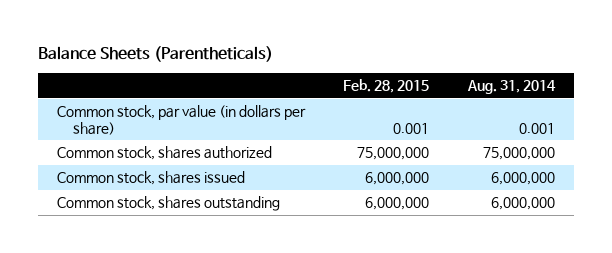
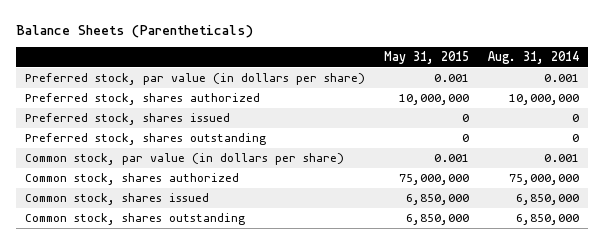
- | Feb. 28, 2015 | Aug. 31, 2014
+ | May 31, 2015 | Aug. 31, 2014
+ Preferred stock, par value (in dollars per share) | 0.001 | 0.001
+ Preferred stock, shares authorized | 10,000,000 | 10,000,000
+ Preferred stock, shares issued | 0 | 0
+ Preferred stock, shares outstanding | 0 | 0
- Common stock, shares issued | 6,000,000 | 6,000,000
- Common stock, shares outstanding | 6,000,000 | 6,000,000
+ Common stock, shares issued | 6,850,000 | 6,850,000
+ Common stock, shares outstanding | 6,850,000 | 6,850,000

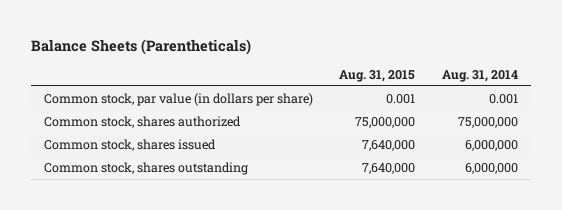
- | May 31, 2015 | Aug. 31, 2014
+ | Aug. 31, 2015 | Aug. 31, 2014
- Preferred stock, par value (in dollars per share) | 0.001 | 0.001
- Preferred stock, shares authorized | 10,000,000 | 10,000,000
- Preferred stock, shares issued | 0 | 0
- Preferred stock, shares outstanding | 0 | 0
- Common stock, shares issued | 6,850,000 | 6,850,000
- Common stock, shares outstanding | 6,850,000 | 6,850,000
+ Common stock, shares issued | 7,640,000 | 6,000,000
+ Common stock, shares outstanding | 7,640,000 | 6,000,000

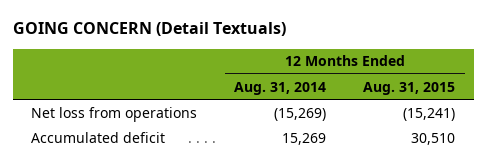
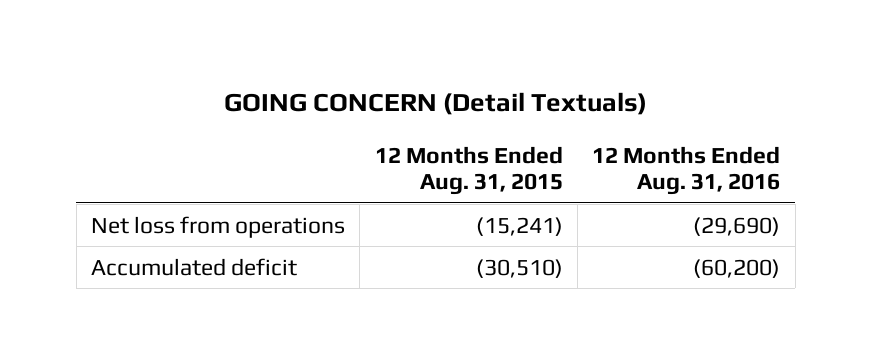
- | 12 Months Ended Aug. 31, 2014 | 12 Months Ended Aug. 31, 2015
+ | 12 Months Ended Aug. 31, 2015 | 12 Months Ended Aug. 31, 2016
- Accumulated deficit | 15,269 | 30,510
+ Accumulated deficit | (30,510) | (60,200)

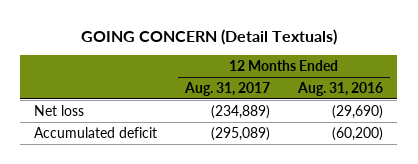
- | 12 Months Ended Aug. 31, 2015 | 12 Months Ended Aug. 31, 2016
+ | 12 Months Ended Aug. 31, 2017 | 12 Months Ended Aug. 31, 2016
- Net loss from operations | (15,241) | (29,690)
+ Net loss | (234,889) | (29,690)

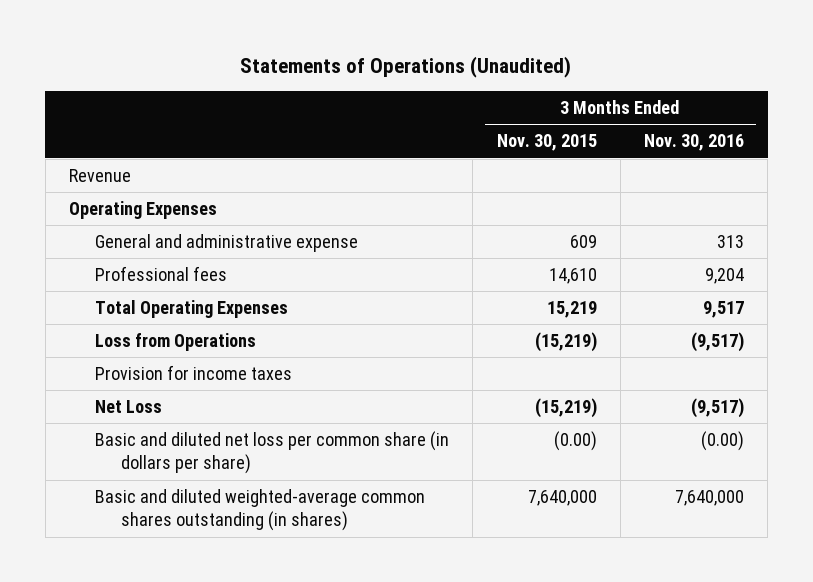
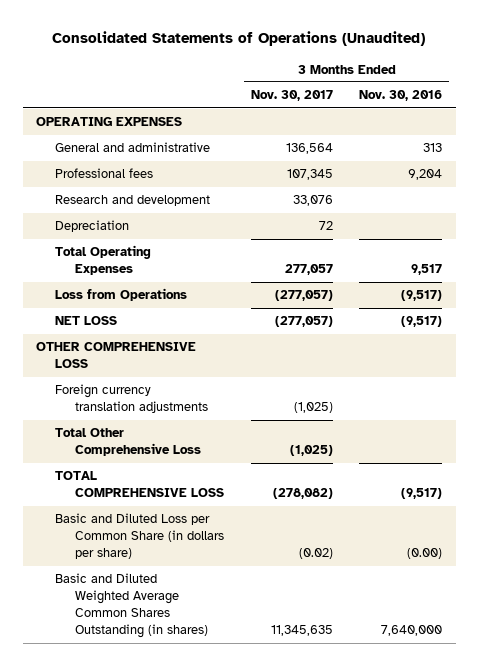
- Statements of Operations (Unaudited)
+ Consolidated Statements of Operations (Unaudited)
- | 3 Months Ended Nov. 30, 2015 | 3 Months Ended Nov. 30, 2016
+ | 3 Months Ended Nov. 30, 2017 | 3 Months Ended Nov. 30, 2016
- Revenue
- Operating Expenses
- General and administrative expense | 609 | 313
+ OPERATING EXPENSES
+ General and administrative | 136,564 | 313
+ Research and development | 33,076 |
+ Depreciation | 72 |
- Provision for income taxes
- Net Loss | (15,219) | (9,517)
- Basic and diluted net loss per common share (in dollars per share) | (0.00) | (0.00)
- Basic and diluted weighted-average common shares outstanding (in shares) | 7,640,000 | 7,640,000
+ NET LOSS | (277,057) | (9,517)
+ OTHER COMPREHENSIVE LOSS
+ Foreign currency translation adjustments | (1,025) |
+ Total Other Comprehensive Loss | (1,025) |
+ TOTAL COMPREHENSIVE LOSS | (278,082) | (9,517)
+ Basic and Diluted Loss per Common Share (in dollars per share) | (0.02) | (0.00)
+ Basic and Diluted Weighted Average Common Shares Outstanding (in shares) | 11,345,635 | 7,640,000

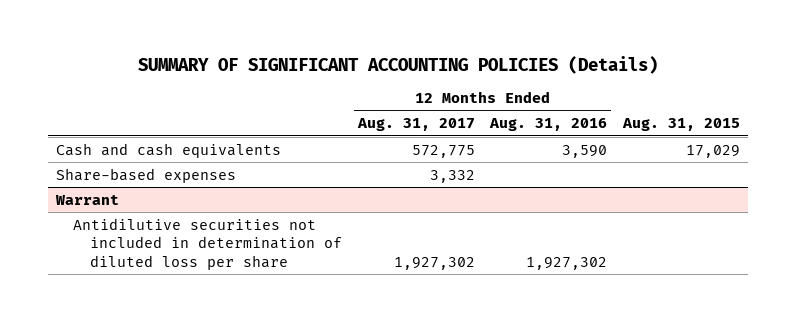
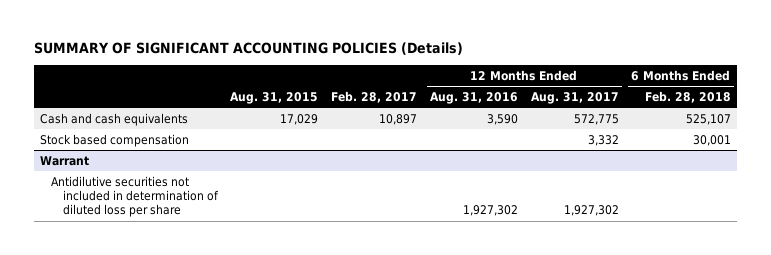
- | 12 Months Ended Aug. 31, 2017 | 12 Months Ended Aug. 31, 2016 | Aug. 31, 2015
+ | Aug. 31, 2015 | Feb. 28, 2017 | 12 Months Ended Aug. 31, 2016 | 12 Months Ended Aug. 31, 2017 | 6 Months Ended Feb. 28, 2018
- Share-based expenses | 3,332 | |
+ Stock based compensation | | | | 3,332 | 30,001

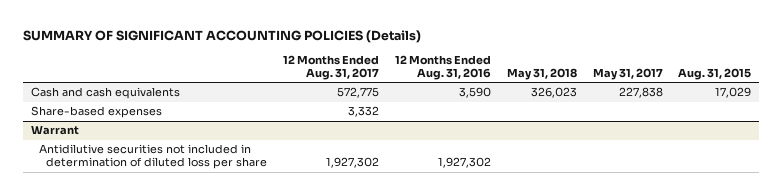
- | Aug. 31, 2015 | Feb. 28, 2017 | 12 Months Ended Aug. 31, 2016 | 12 Months Ended Aug. 31, 2017 | 6 Months Ended Feb. 28, 2018
+ | 12 Months Ended Aug. 31, 2017 | 12 Months Ended Aug. 31, 2016 | May 31, 2018 | May 31, 2017 | Aug. 31, 2015
- Stock based compensation | | | | 3,332 | 30,001
+ Share-based expenses | 3,332 | | | |

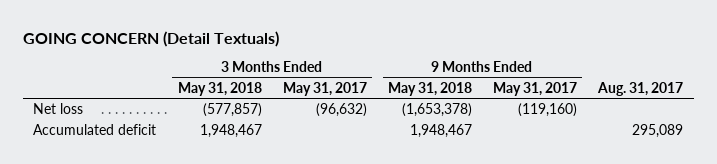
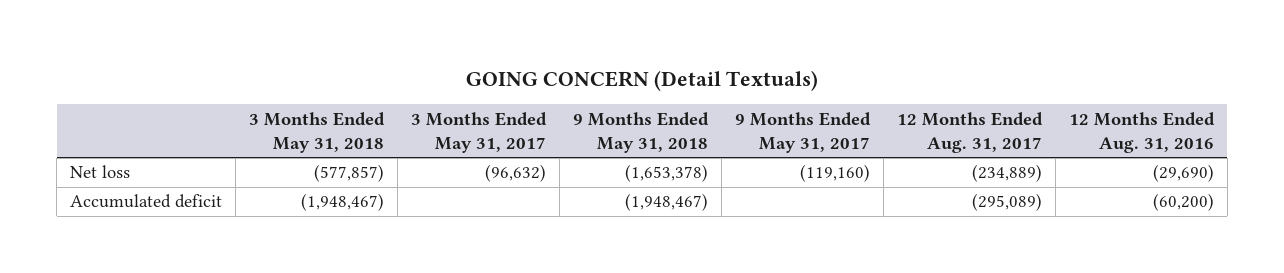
- | 3 Months Ended May 31, 2018 | 3 Months Ended May 31, 2017 | 9 Months Ended May 31, 2018 | 9 Months Ended May 31, 2017 | Aug. 31, 2017
+ | 3 Months Ended May 31, 2018 | 3 Months Ended May 31, 2017 | 9 Months Ended May 31, 2018 | 9 Months Ended May 31, 2017 | 12 Months Ended Aug. 31, 2017 | 12 Months Ended Aug. 31, 2016
- Accumulated deficit | 1,948,467 | | 1,948,467 | | 295,089
+ Accumulated deficit | (1,948,467) | | (1,948,467) | | (295,089) | (60,200)

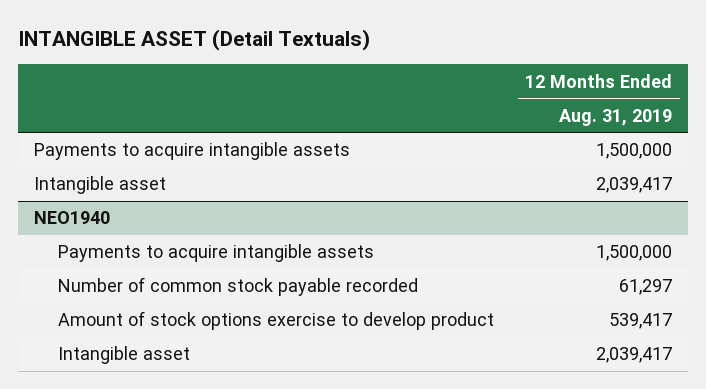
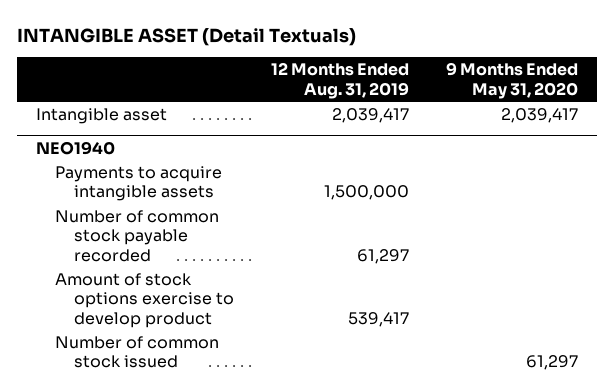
- | 12 Months Ended Aug. 31, 2019
+ | 12 Months Ended Aug. 31, 2019 | 9 Months Ended May 31, 2020
- Payments to acquire intangible assets | 1,500,000
@ NEO1940
- Intangible asset | 2,039,417
+ Number of common stock issued | | 61,297

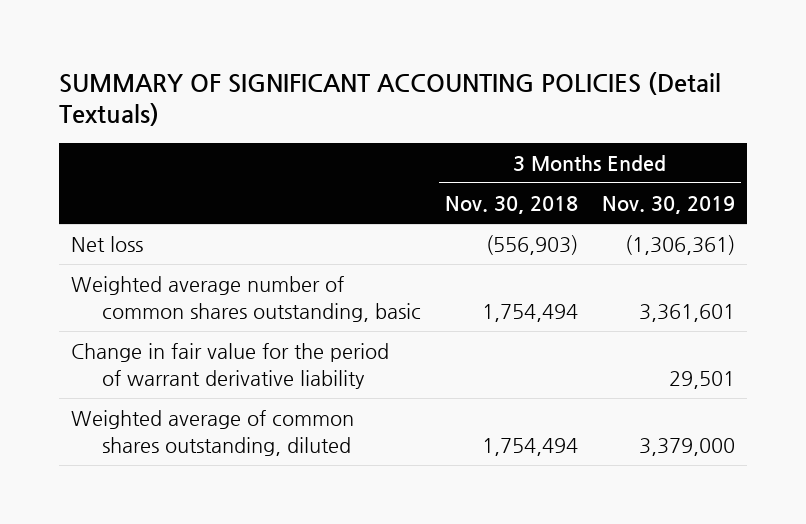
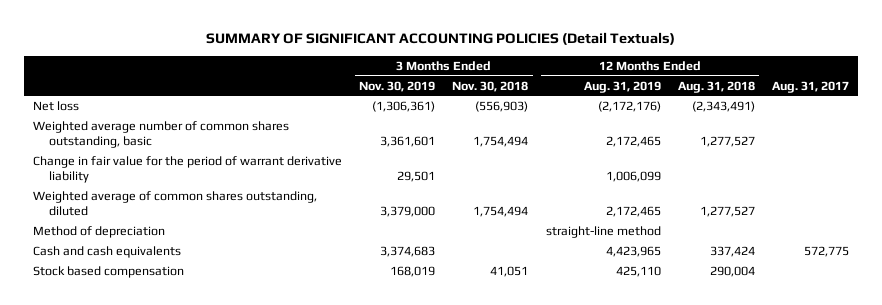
- | 3 Months Ended Nov. 30, 2018 | 3 Months Ended Nov. 30, 2019
+ | 3 Months Ended Nov. 30, 2019 | 3 Months Ended Nov. 30, 2018 | 12 Months Ended Aug. 31, 2019 | 12 Months Ended Aug. 31, 2018 | Aug. 31, 2017
+ Method of depreciation | | | straight-line method | |
+ Cash and cash equivalents | 3,374,683 | | 4,423,965 | 337,424 | 572,775
+ Stock based compensation | 168,019 | 41,051 | 425,110 | 290,004 |

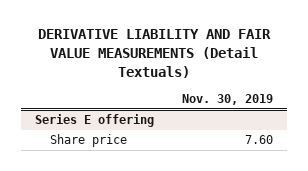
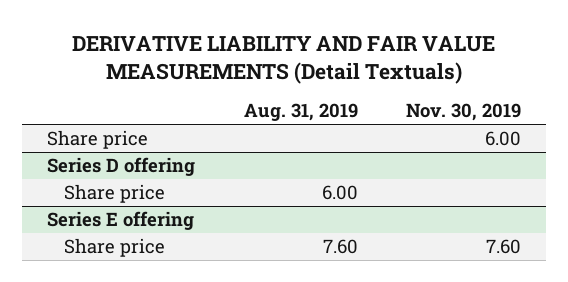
- | Nov. 30, 2019
+ | Aug. 31, 2019 | Nov. 30, 2019
+ Share price | | 6.00
+ Series D offering
+ Share price | 6.00 |

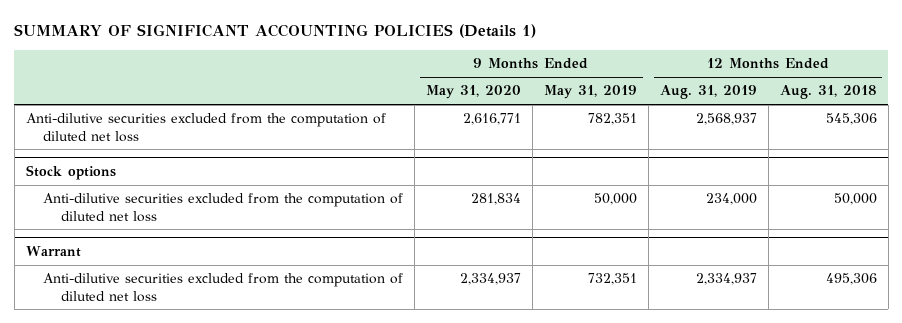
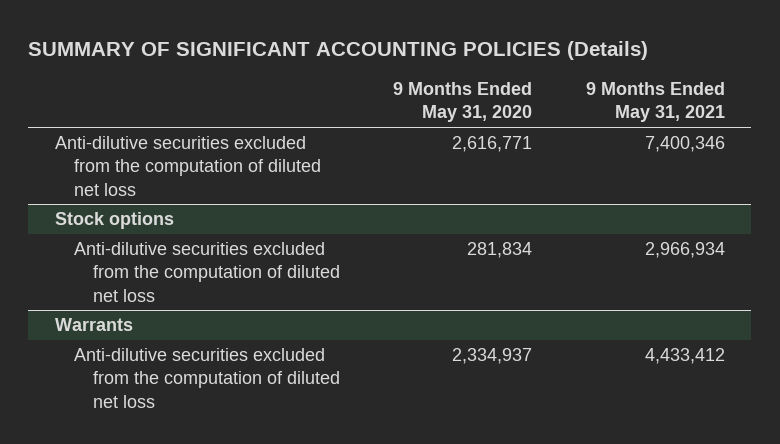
- SUMMARY OF SIGNIFICANT ACCOUNTING POLICIES (Details 1)
+ SUMMARY OF SIGNIFICANT ACCOUNTING POLICIES (Details)
- | 9 Months Ended May 31, 2020 | 9 Months Ended May 31, 2019 | 12 Months Ended Aug. 31, 2019 | 12 Months Ended Aug. 31, 2018
+ | 9 Months Ended May 31, 2020 | 9 Months Ended May 31, 2021
- Warrant
+ Warrants

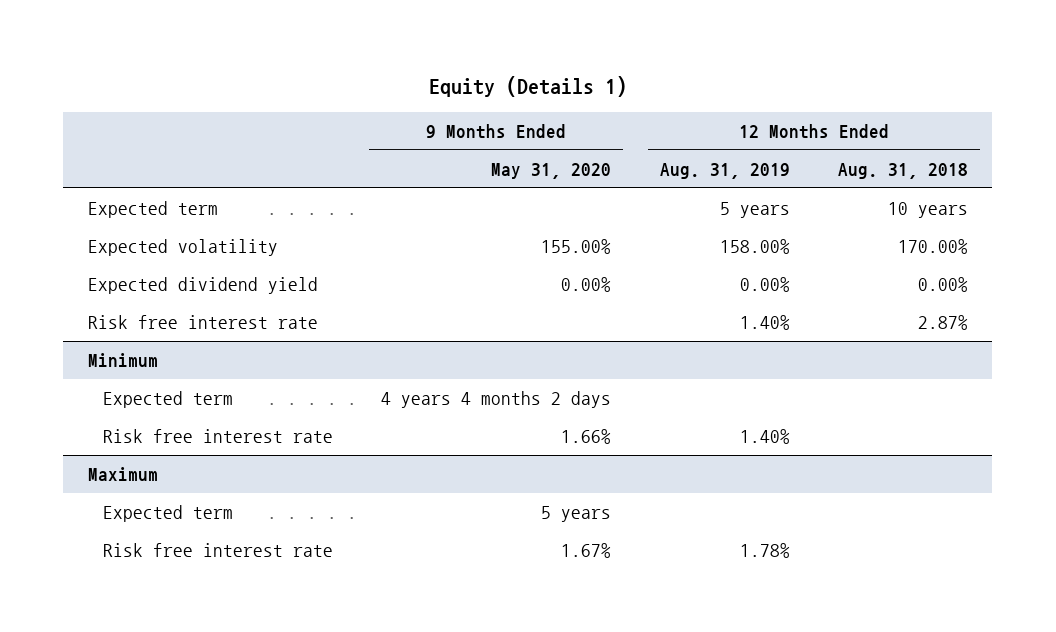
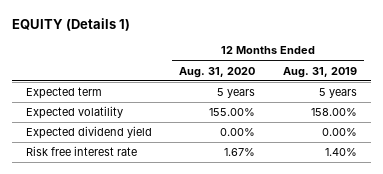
- Equity (Details 1)
+ EQUITY (Details 1)
- | 9 Months Ended May 31, 2020 | 12 Months Ended Aug. 31, 2019 | 12 Months Ended Aug. 31, 2018
+ | 12 Months Ended Aug. 31, 2020 | 12 Months Ended Aug. 31, 2019
- Minimum
- Expected term | 4 years 4 months 2 days | |
- Risk free interest rate | 1.66% | 1.40% |
- Maximum
- Expected term | 5 years | |
- Risk free interest rate | 1.67% | 1.78% |

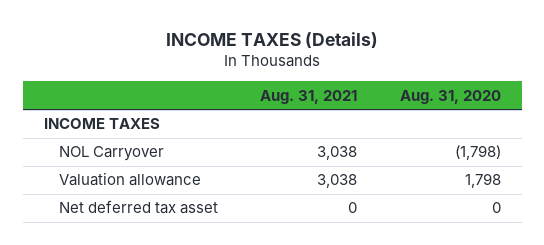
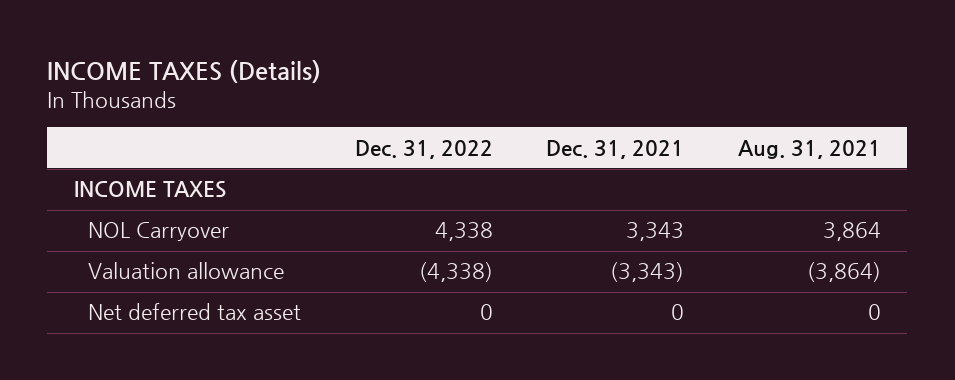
- | Aug. 31, 2021 | Aug. 31, 2020
+ | Dec. 31, 2022 | Dec. 31, 2021 | Aug. 31, 2021
- NOL Carryover | 3,038 | (1,798)
- Valuation allowance | 3,038 | 1,798
+ NOL Carryover | 4,338 | 3,343 | 3,864
+ Valuation allowance | (4,338) | (3,343) | (3,864)

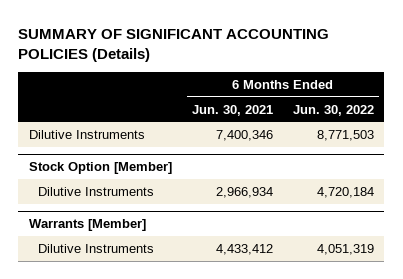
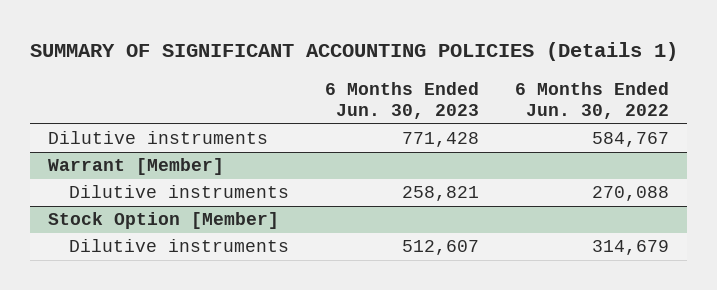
- SUMMARY OF SIGNIFICANT ACCOUNTING POLICIES (Details)
+ SUMMARY OF SIGNIFICANT ACCOUNTING POLICIES (Details 1)
- | 6 Months Ended Jun. 30, 2021 | 6 Months Ended Jun. 30, 2022
+ | 6 Months Ended Jun. 30, 2023 | 6 Months Ended Jun. 30, 2022
- Dilutive Instruments | 7,400,346 | 8,771,503
+ Dilutive instruments | 771,428 | 584,767
+ Warrant [Member]
+ Dilutive instruments | 258,821 | 270,088
@ Stock Option [Member]
- Dilutive Instruments | 2,966,934 | 4,720,184
- Warrants [Member]
- Dilutive Instruments | 4,433,412 | 4,051,319
@ Stock Option [Member]
+ Dilutive instruments | 512,607 | 314,679

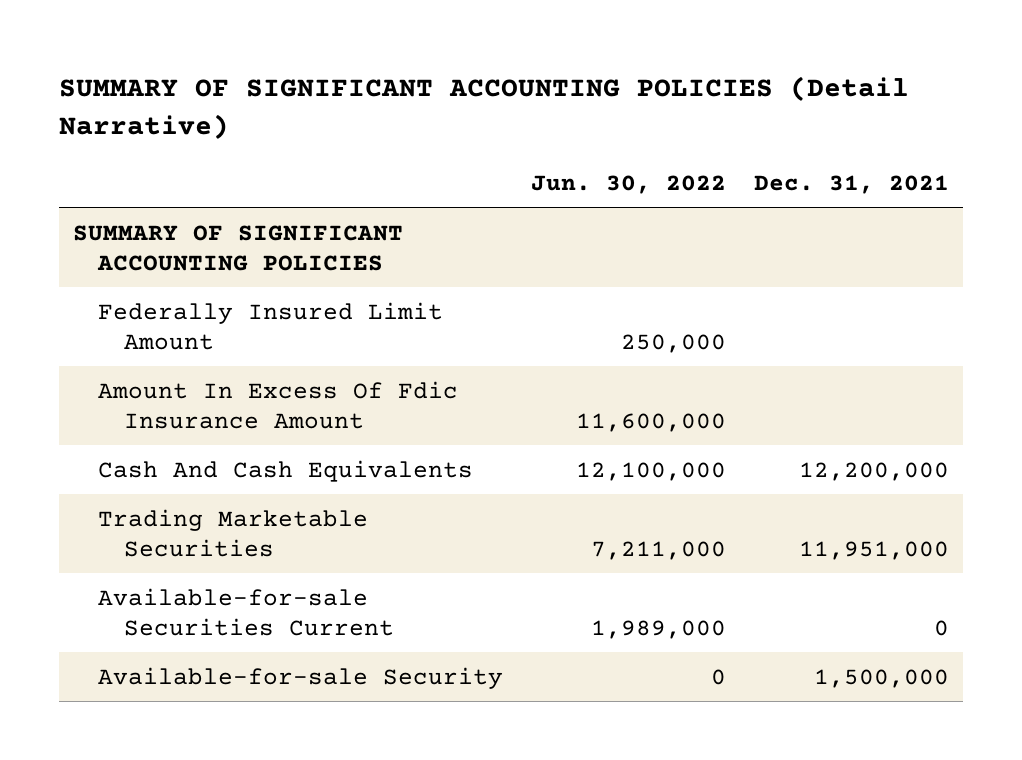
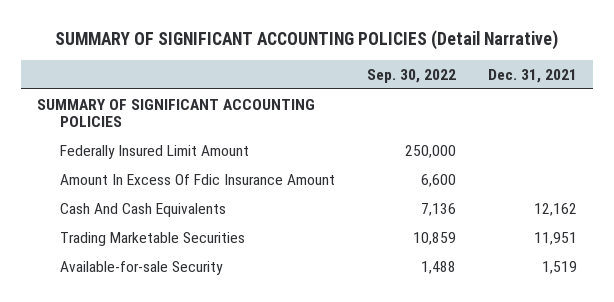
- | Jun. 30, 2022 | Dec. 31, 2021
+ | Sep. 30, 2022 | Dec. 31, 2021
- Cash And Cash Equivalents | 12,100,000 | 12,200,000
- Trading Marketable Securities | 7,211,000 | 11,951,000
- Available-for-sale Securities Current | 1,989,000 | 0
- Available-for-sale Security | 0 | 1,500,000
+ Cash And Cash Equivalents | 7,136 | 12,162
+ Trading Marketable Securities | 10,859 | 11,951
+ Available-for-sale Security | 1,488 | 1,519

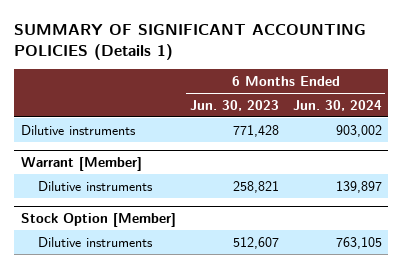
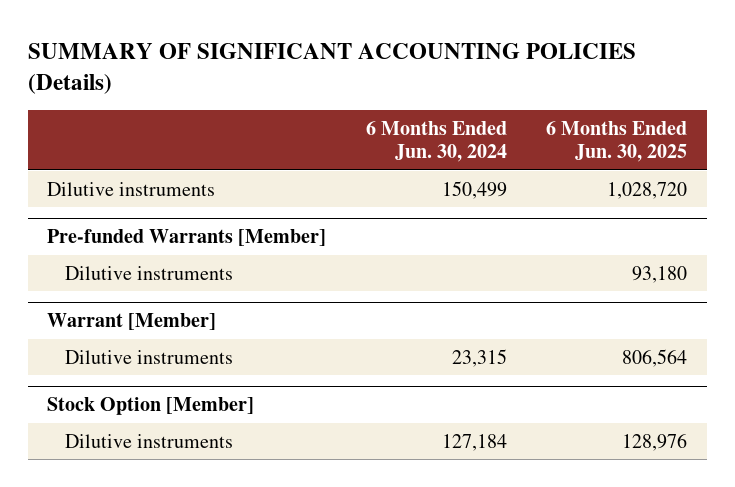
- SUMMARY OF SIGNIFICANT ACCOUNTING POLICIES (Details 1)
+ SUMMARY OF SIGNIFICANT ACCOUNTING POLICIES (Details)
- | 6 Months Ended Jun. 30, 2023 | 6 Months Ended Jun. 30, 2024
+ | 6 Months Ended Jun. 30, 2024 | 6 Months Ended Jun. 30, 2025
- Dilutive instruments | 771,428 | 903,002
+ Dilutive instruments | 150,499 | 1,028,720
+ Pre-funded Warrants [Member]
+ Dilutive instruments | | 93,180
@ Warrant [Member]
- Dilutive instruments | 258,821 | 139,897
+ Dilutive instruments | 23,315 | 806,564
@ Stock Option [Member]
- Dilutive instruments | 512,607 | 763,105
+ Dilutive instruments | 127,184 | 128,976

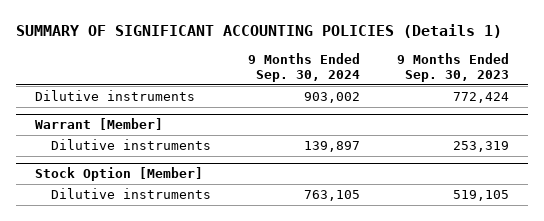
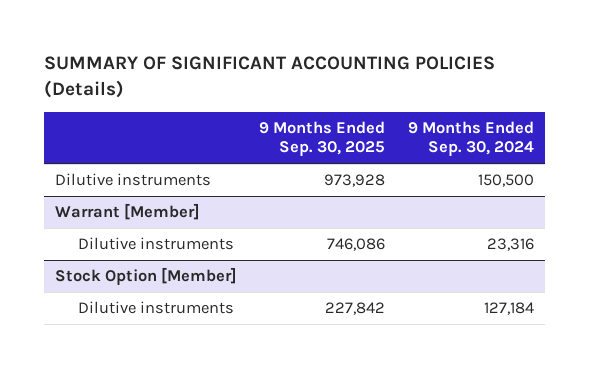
- SUMMARY OF SIGNIFICANT ACCOUNTING POLICIES (Details 1)
+ SUMMARY OF SIGNIFICANT ACCOUNTING POLICIES (Details)
- | 9 Months Ended Sep. 30, 2024 | 9 Months Ended Sep. 30, 2023
+ | 9 Months Ended Sep. 30, 2025 | 9 Months Ended Sep. 30, 2024
- Dilutive instruments | 903,002 | 772,424
+ Dilutive instruments | 973,928 | 150,500
@ Warrant [Member]
- Dilutive instruments | 139,897 | 253,319
+ Dilutive instruments | 746,086 | 23,316
@ Stock Option [Member]
- Dilutive instruments | 763,105 | 519,105
+ Dilutive instruments | 227,842 | 127,184

